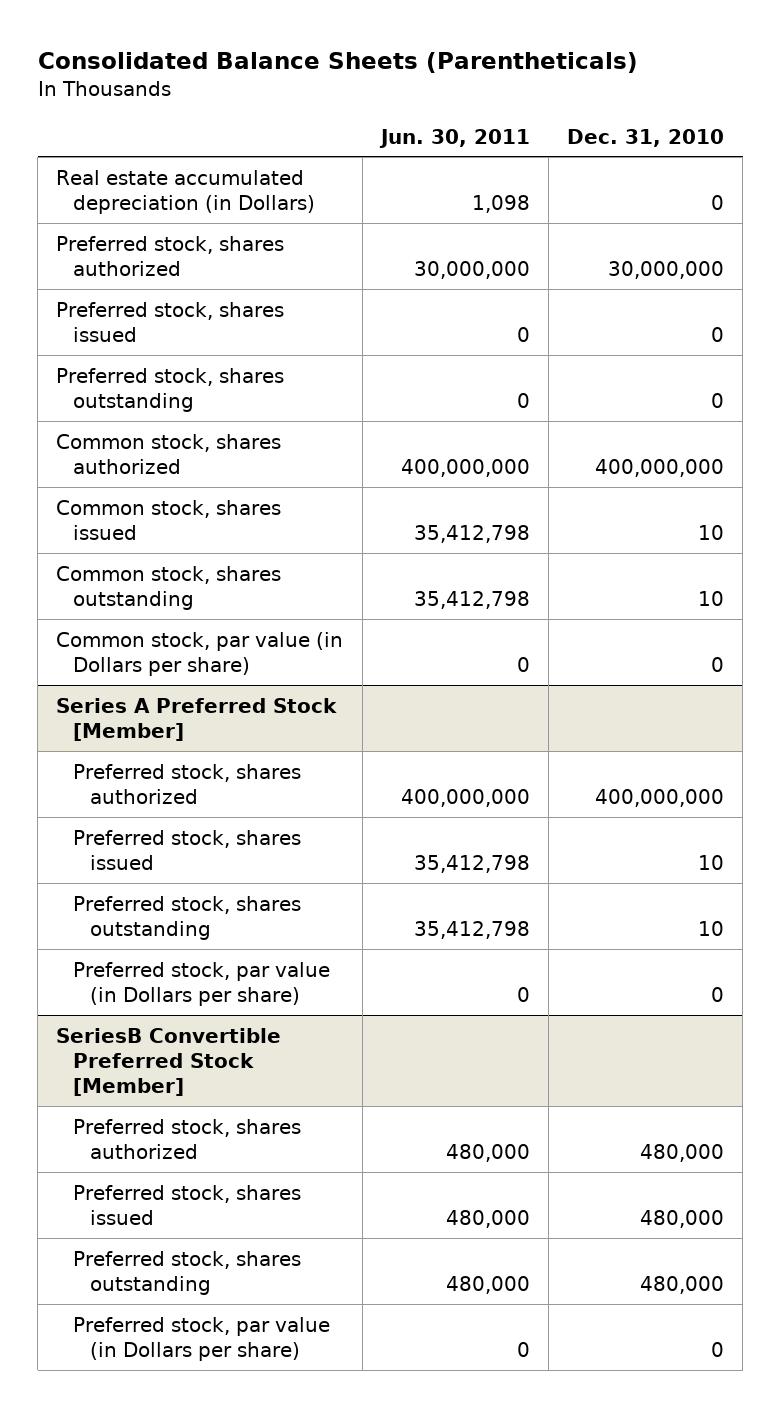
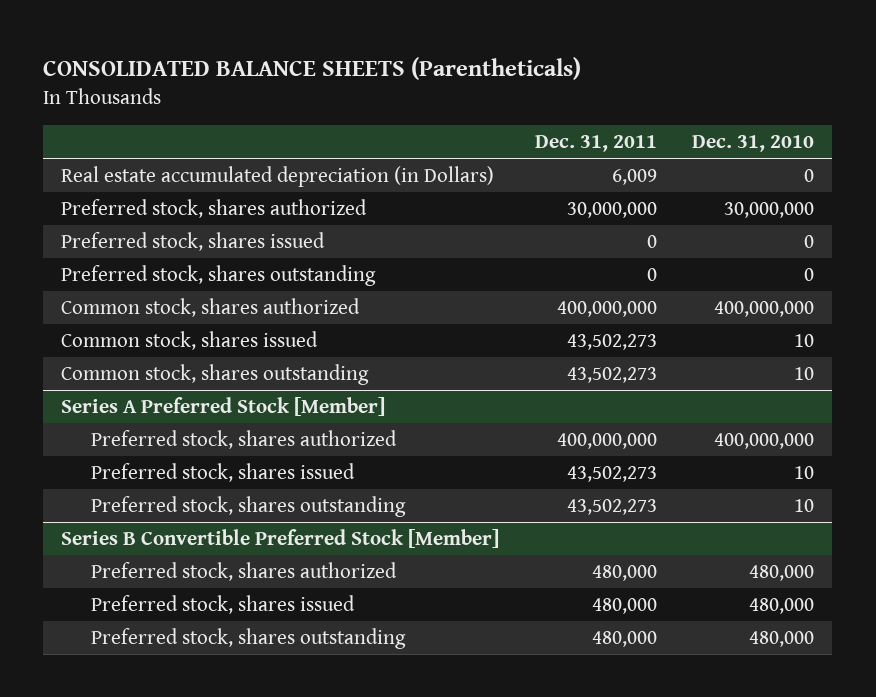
- Consolidated Balance Sheets (Parentheticals)
+ CONSOLIDATED BALANCE SHEETS (Parentheticals)
- | Jun. 30, 2011 | Dec. 31, 2010
+ | Dec. 31, 2011 | Dec. 31, 2010
- Common stock, par value (in Dollars per share) | 0 | 0
@ Series A Preferred Stock [Member]
- Preferred stock, par value (in Dollars per share) | 0 | 0
- SeriesB Convertible Preferred Stock [Member]
+ Series B Convertible Preferred Stock [Member]
- Preferred stock, par value (in Dollars per share) | 0 | 0

